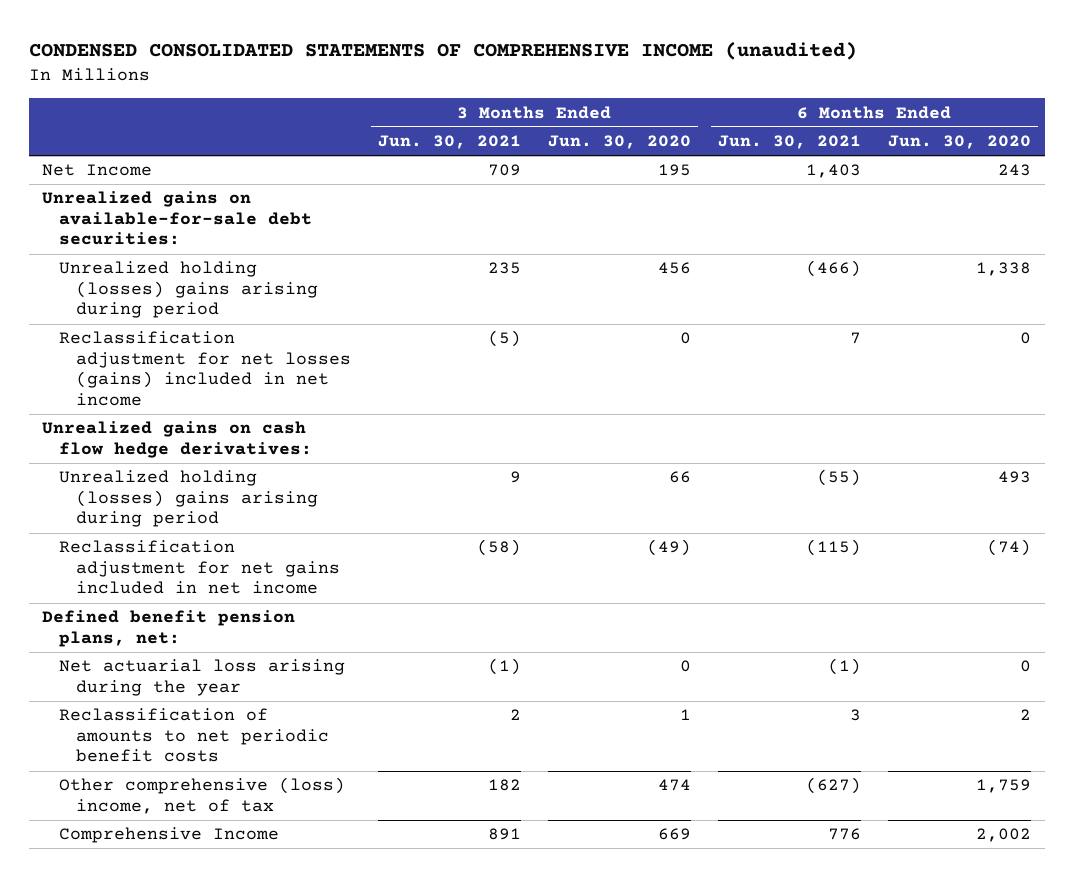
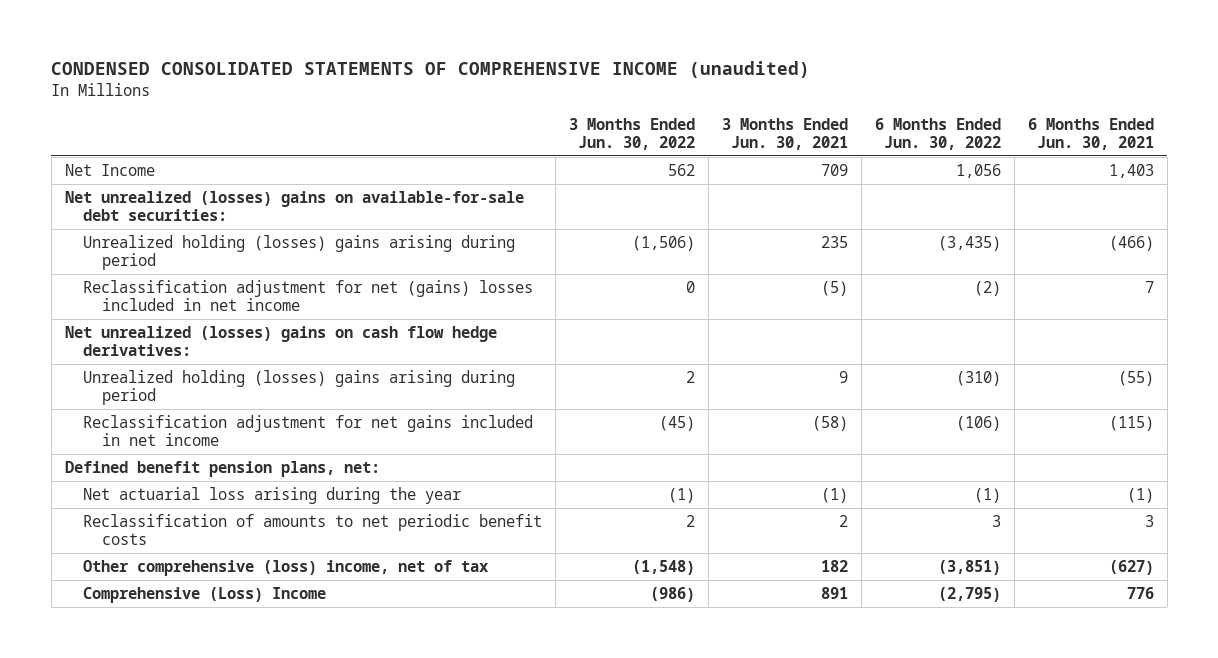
- | 3 Months Ended Jun. 30, 2021 | 3 Months Ended Jun. 30, 2020 | 6 Months Ended Jun. 30, 2021 | 6 Months Ended Jun. 30, 2020
+ | 3 Months Ended Jun. 30, 2022 | 3 Months Ended Jun. 30, 2021 | 6 Months Ended Jun. 30, 2022 | 6 Months Ended Jun. 30, 2021
- Unrealized gains on available-for-sale debt securities:
+ Net unrealized (losses) gains on available-for-sale debt securities:
- Reclassification adjustment for net losses (gains) included in net income | (5) | 0 | 7 | 0
- Unrealized gains on cash flow hedge derivatives:
+ Reclassification adjustment for net (gains) losses included in net income | 0 | (5) | (2) | 7
+ Net unrealized (losses) gains on cash flow hedge derivatives:
- Comprehensive Income | 891 | 669 | 776 | 2,002
+ Comprehensive (Loss) Income | (986) | 891 | (2,795) | 776

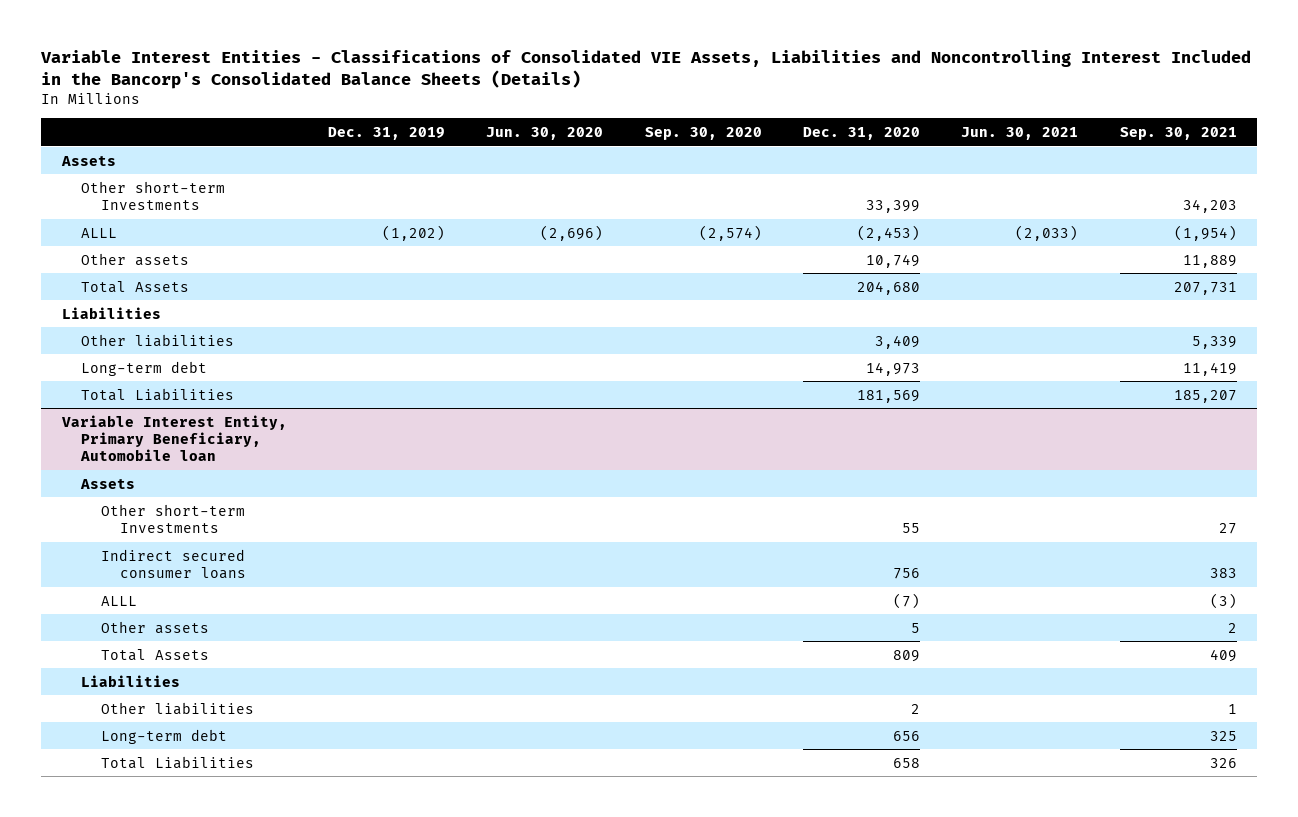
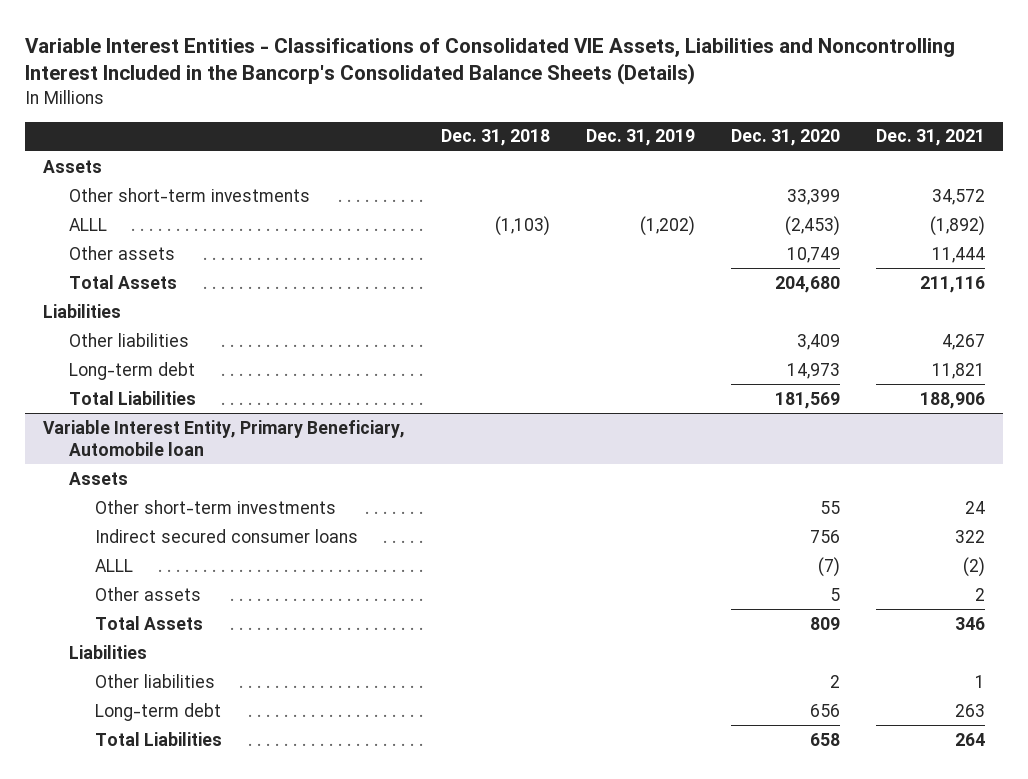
- | Dec. 31, 2019 | Jun. 30, 2020 | Sep. 30, 2020 | Dec. 31, 2020 | Jun. 30, 2021 | Sep. 30, 2021
+ | Dec. 31, 2018 | Dec. 31, 2019 | Dec. 31, 2020 | Dec. 31, 2021
- Other short-term Investments | | | | 33,399 | | 34,203
+ Other short-term investments | | | 33,399 | 34,572
@ Variable Interest Entity, Primary Beneficiary, Automobile loan
- Other short-term Investments | | | | 55 | | 27
+ Other short-term investments | | | 55 | 24

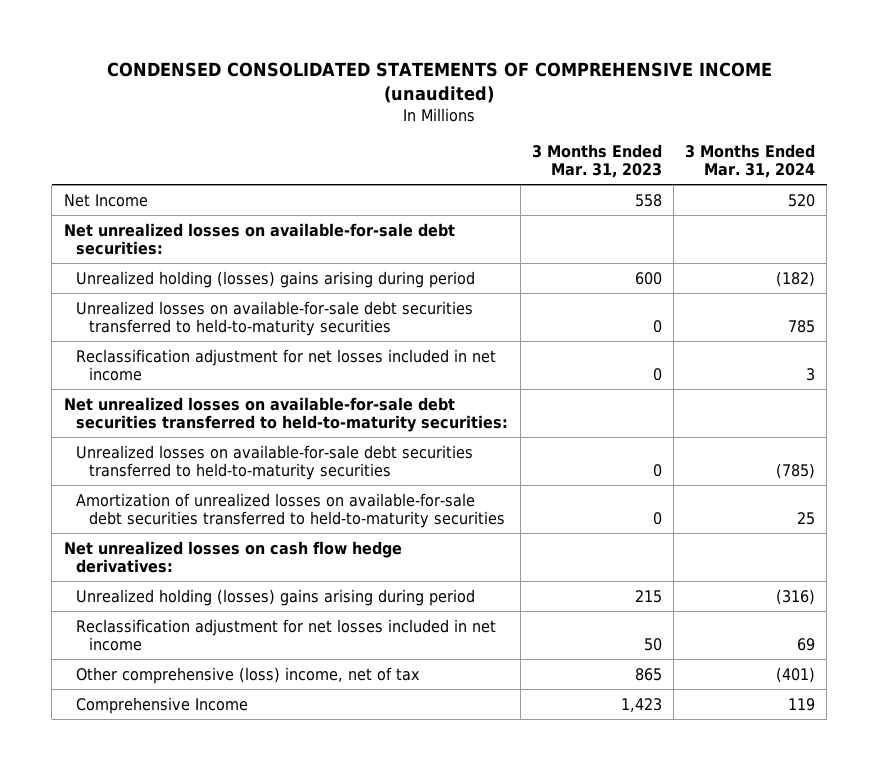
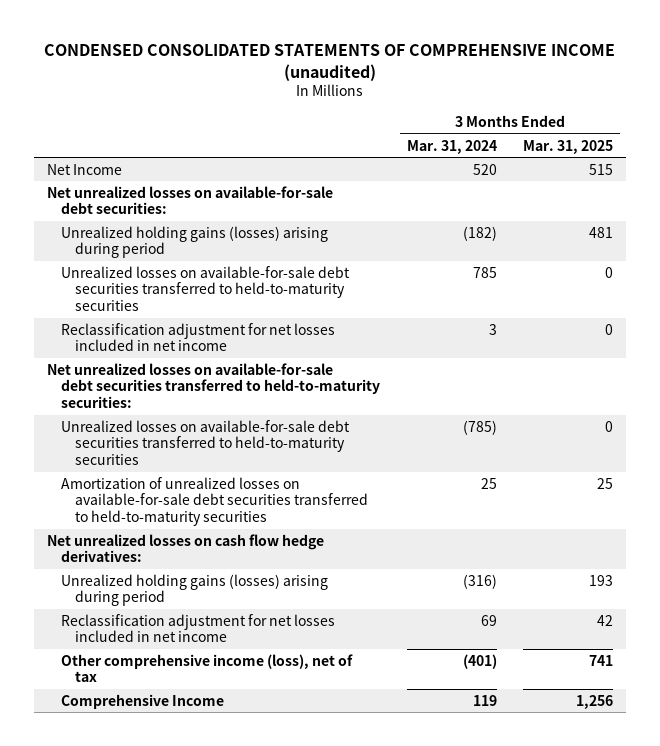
- | 3 Months Ended Mar. 31, 2023 | 3 Months Ended Mar. 31, 2024
+ | 3 Months Ended Mar. 31, 2024 | 3 Months Ended Mar. 31, 2025
- Unrealized holding (losses) gains arising during period | 600 | (182)
+ Unrealized holding gains (losses) arising during period | (182) | 481
- Unrealized holding (losses) gains arising during period | 215 | (316)
+ Unrealized holding gains (losses) arising during period | (316) | 193
- Other comprehensive (loss) income, net of tax | 865 | (401)
+ Other comprehensive income (loss), net of tax | (401) | 741

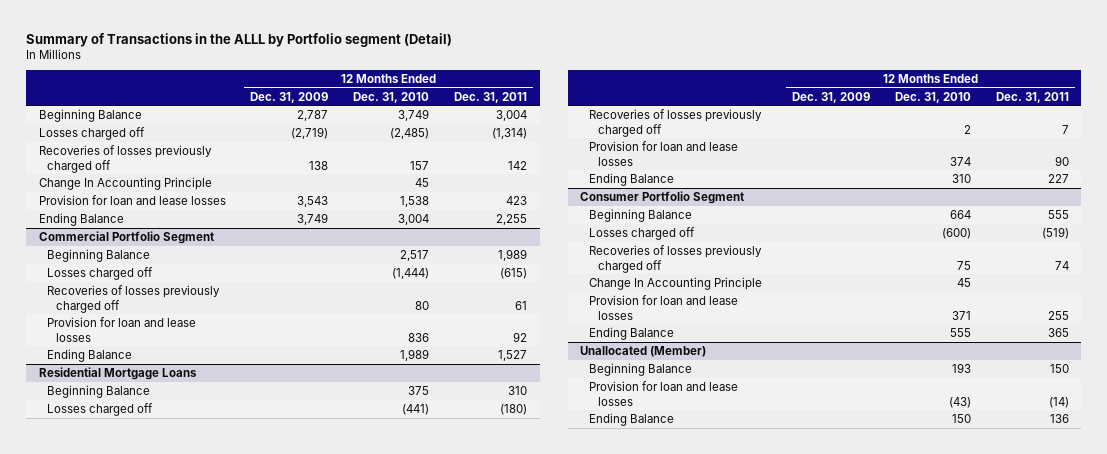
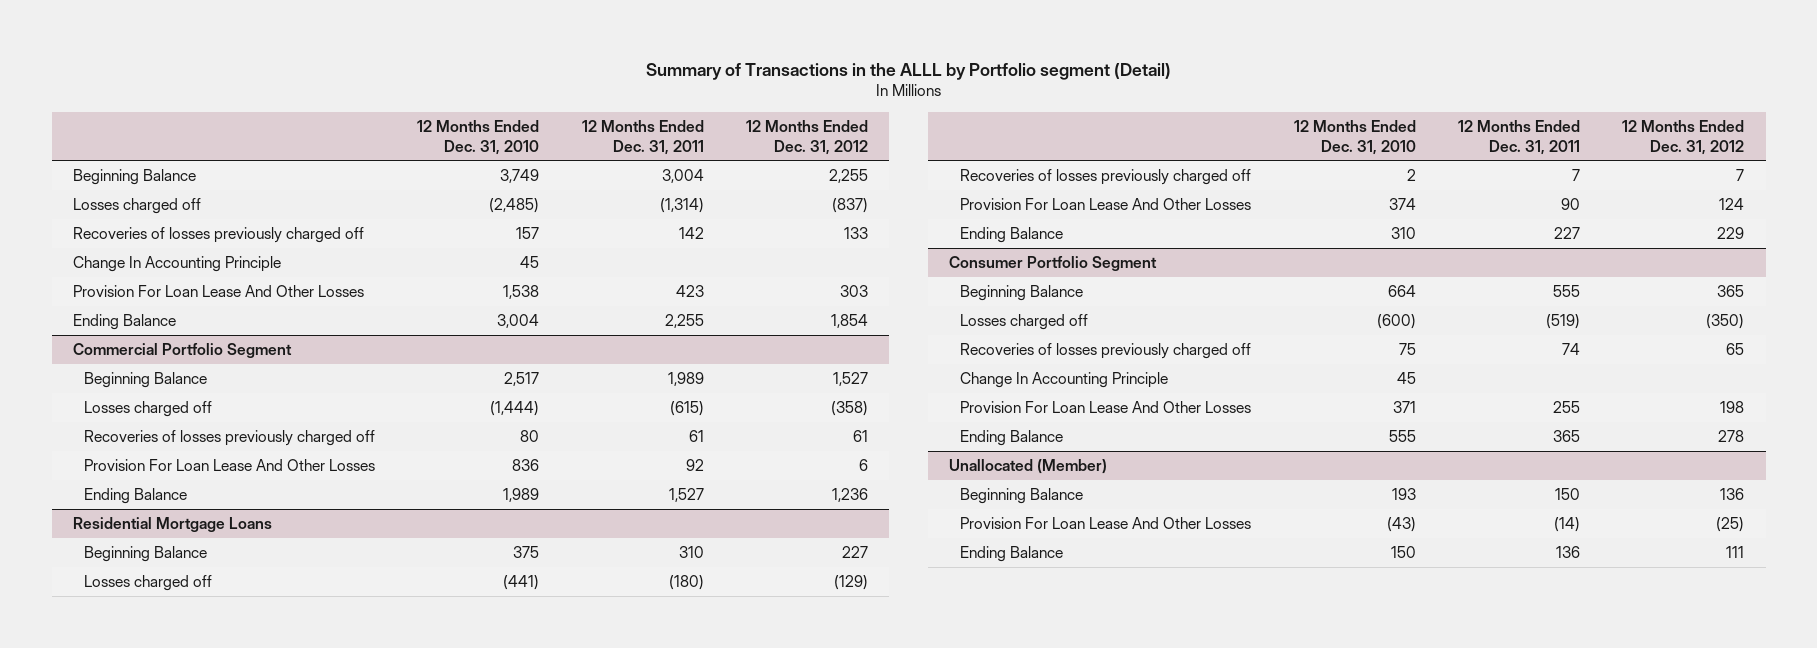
- | 12 Months Ended Dec. 31, 2009 | 12 Months Ended Dec. 31, 2010 | 12 Months Ended Dec. 31, 2011
+ | 12 Months Ended Dec. 31, 2010 | 12 Months Ended Dec. 31, 2011 | 12 Months Ended Dec. 31, 2012
- Provision for loan and lease losses | 3,543 | 1,538 | 423
+ Provision For Loan Lease And Other Losses | 1,538 | 423 | 303
@ Commercial Portfolio Segment
- Provision for loan and lease losses | | 836 | 92
+ Provision For Loan Lease And Other Losses | 836 | 92 | 6
@ Residential Mortgage Loans
- Provision for loan and lease losses | | 374 | 90
+ Provision For Loan Lease And Other Losses | 374 | 90 | 124
@ Consumer Portfolio Segment
- Provision for loan and lease losses | | 371 | 255
+ Provision For Loan Lease And Other Losses | 371 | 255 | 198
@ Unallocated (Member)
- Provision for loan and lease losses | | (43) | (14)
+ Provision For Loan Lease And Other Losses | (43) | (14) | (25)

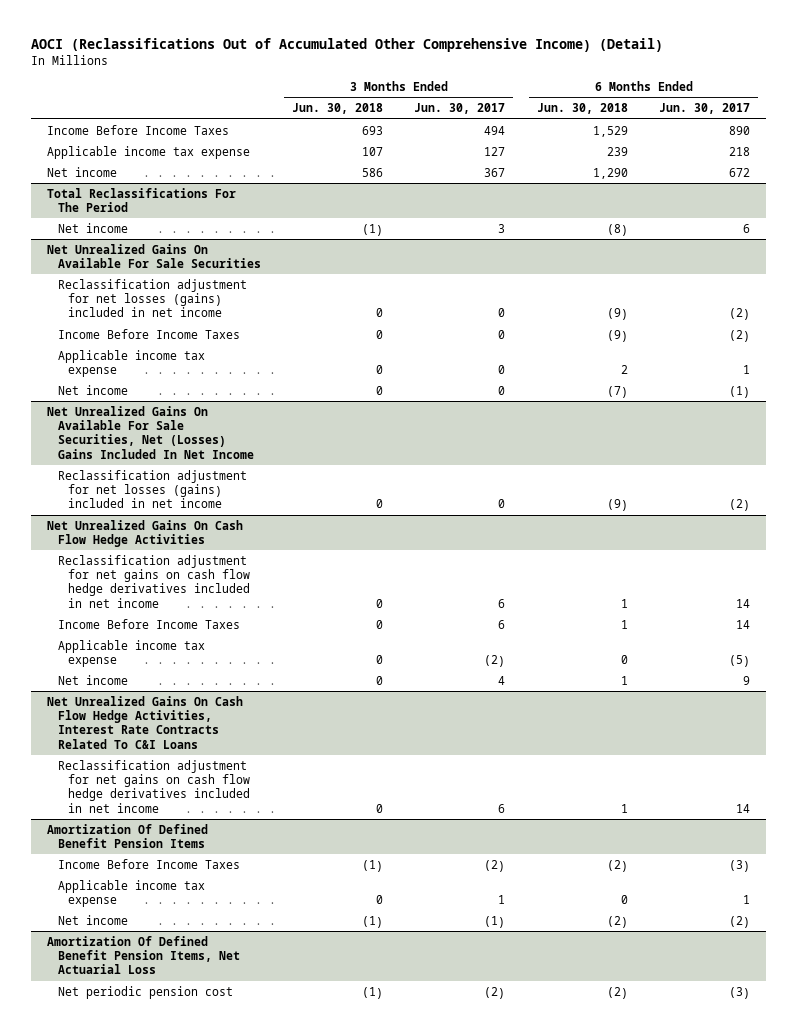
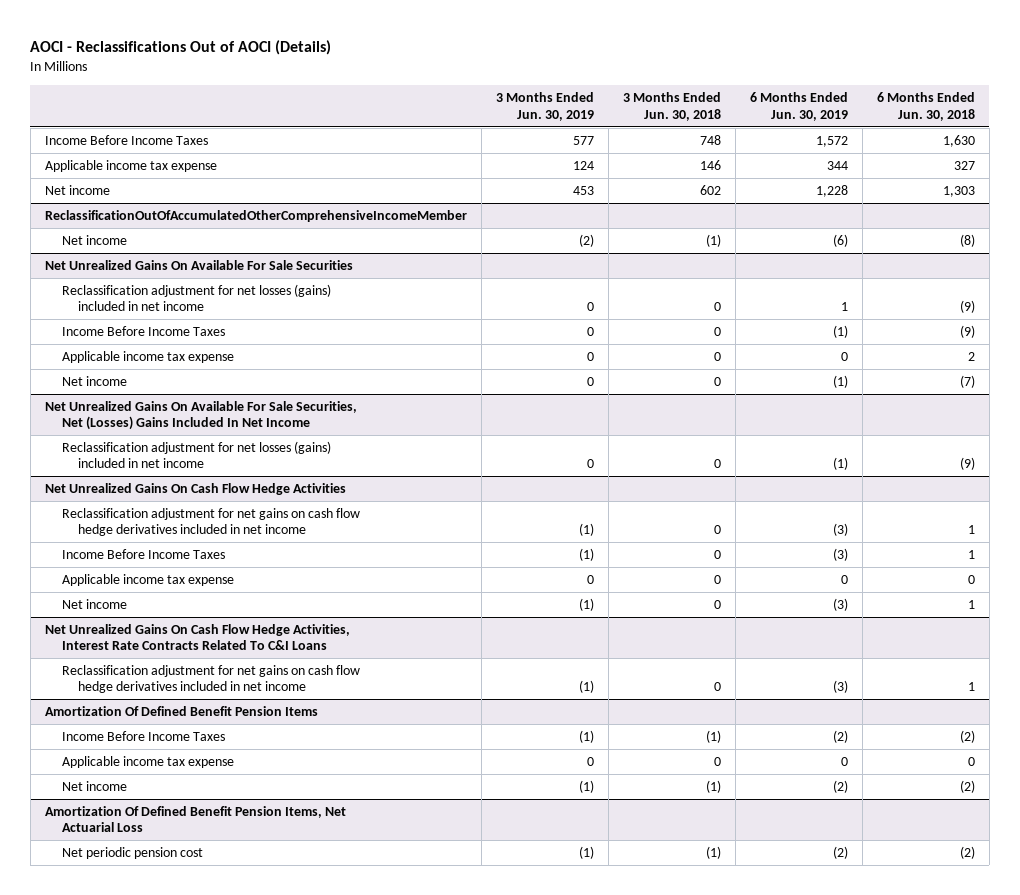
- AOCI (Reclassifications Out of Accumulated Other Comprehensive Income) (Detail)
+ AOCI - Reclassifications Out of AOCI (Details)
- | 3 Months Ended Jun. 30, 2018 | 3 Months Ended Jun. 30, 2017 | 6 Months Ended Jun. 30, 2018 | 6 Months Ended Jun. 30, 2017
+ | 3 Months Ended Jun. 30, 2019 | 3 Months Ended Jun. 30, 2018 | 6 Months Ended Jun. 30, 2019 | 6 Months Ended Jun. 30, 2018
- Income Before Income Taxes | 693 | 494 | 1,529 | 890
- Applicable income tax expense | 107 | 127 | 239 | 218
- Net income | 586 | 367 | 1,290 | 672
- Total Reclassifications For The Period
+ Income Before Income Taxes | 577 | 748 | 1,572 | 1,630
+ Applicable income tax expense | 124 | 146 | 344 | 327
+ Net income | 453 | 602 | 1,228 | 1,303
+ ReclassificationOutOfAccumulatedOtherComprehensiveIncomeMember

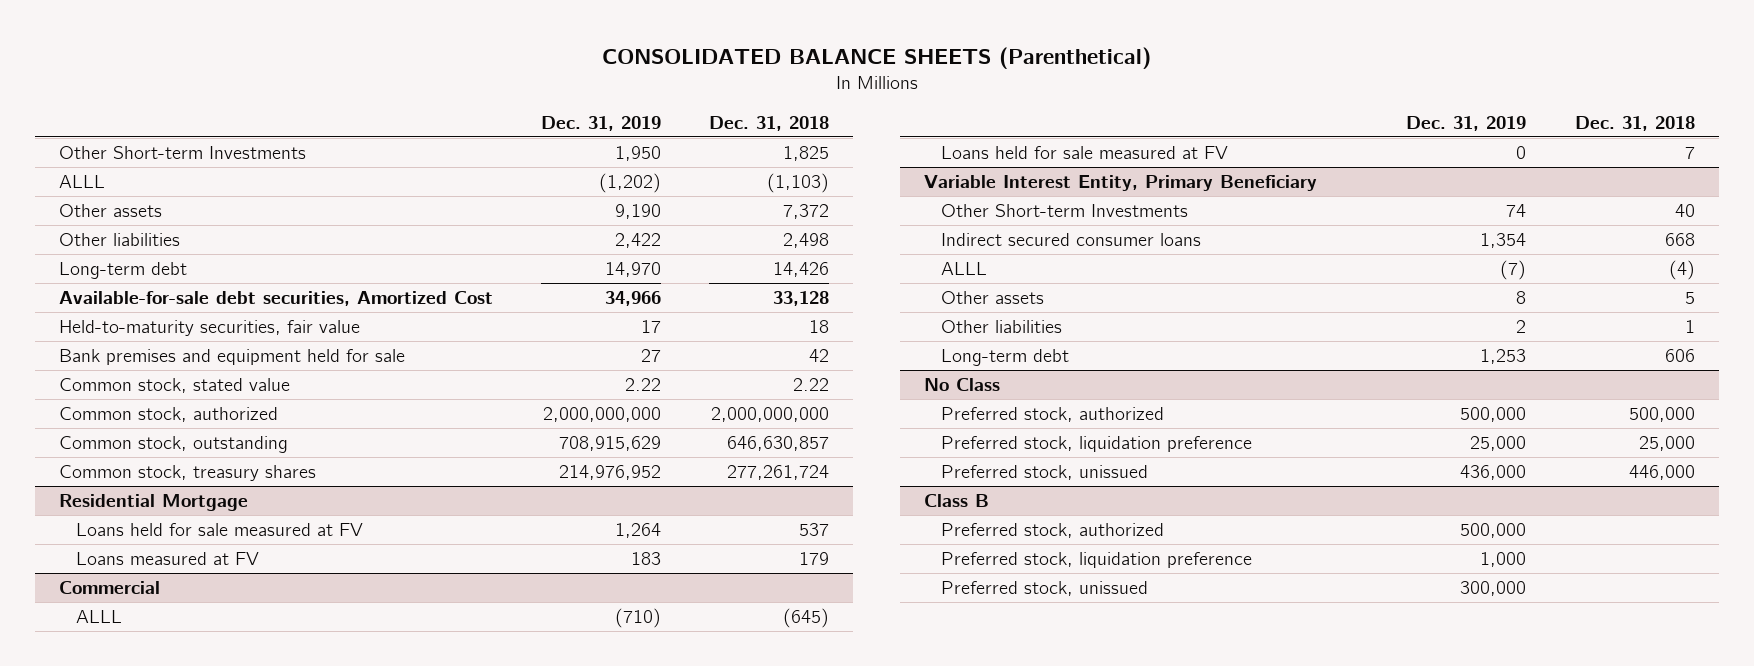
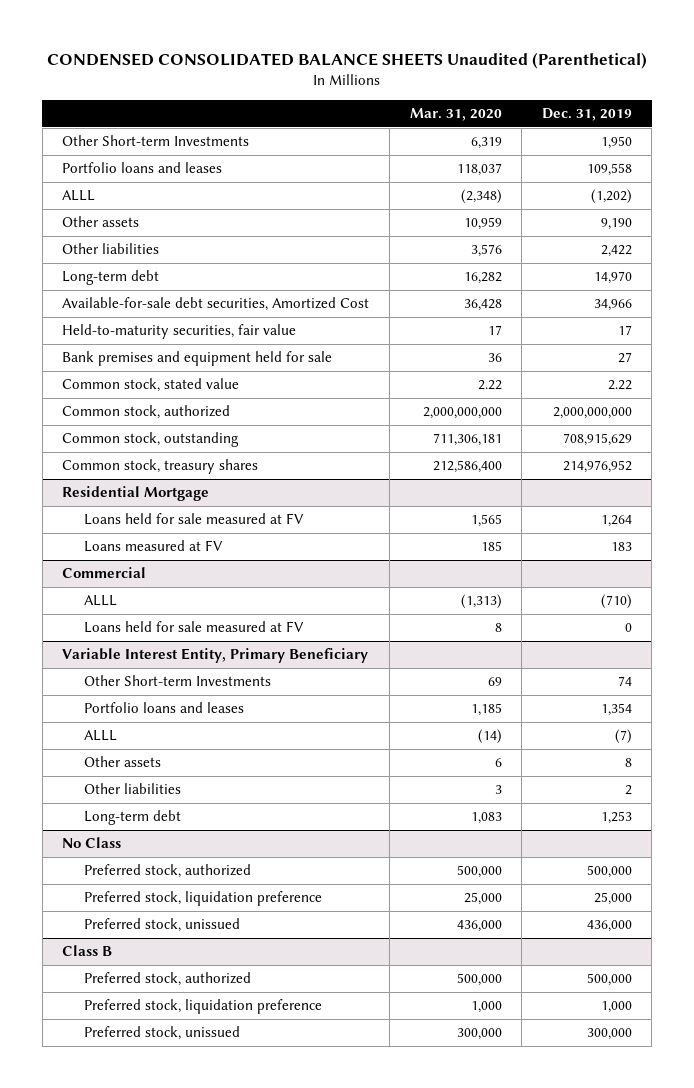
- CONSOLIDATED BALANCE SHEETS (Parenthetical)
+ CONDENSED CONSOLIDATED BALANCE SHEETS Unaudited (Parenthetical)
- | Dec. 31, 2019 | Dec. 31, 2018
+ | Mar. 31, 2020 | Dec. 31, 2019
+ Portfolio loans and leases | 118,037 | 109,558
@ Variable Interest Entity, Primary Beneficiary
- Indirect secured consumer loans | 1,354 | 668
+ Portfolio loans and leases | 1,185 | 1,354

